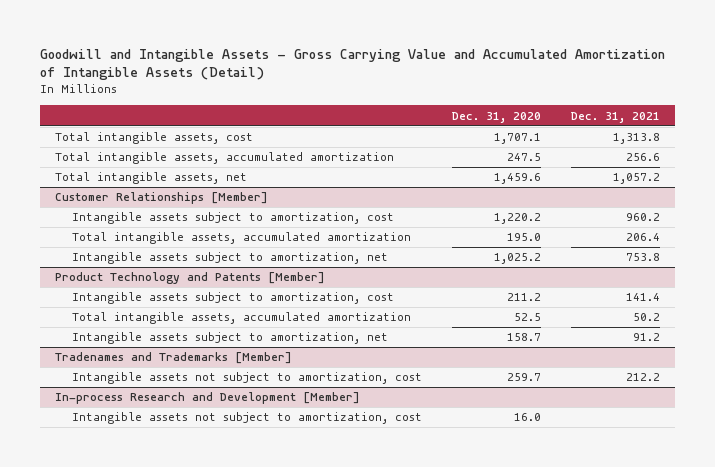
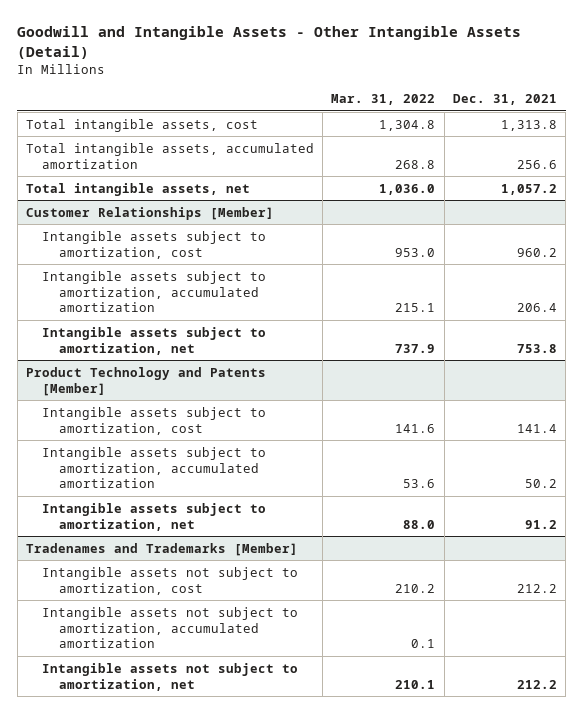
- Goodwill and Intangible Assets - Gross Carrying Value and Accumulated Amortization of Intangible Assets (Detail)
+ Goodwill and Intangible Assets - Other Intangible Assets (Detail)
- | Dec. 31, 2020 | Dec. 31, 2021
+ | Mar. 31, 2022 | Dec. 31, 2021
@ Customer Relationships [Member]
- Total intangible assets, accumulated amortization | 195.0 | 206.4
+ Intangible assets subject to amortization, accumulated amortization | 215.1 | 206.4
@ Product Technology and Patents [Member]
- Total intangible assets, accumulated amortization | 52.5 | 50.2
+ Intangible assets subject to amortization, accumulated amortization | 53.6 | 50.2
- In-process Research and Development [Member]
- Intangible assets not subject to amortization, cost | 16.0 |
@ Tradenames and Trademarks [Member]
+ Intangible assets not subject to amortization, accumulated amortization | 0.1 |
+ Intangible assets not subject to amortization, net | 210.1 | 212.2

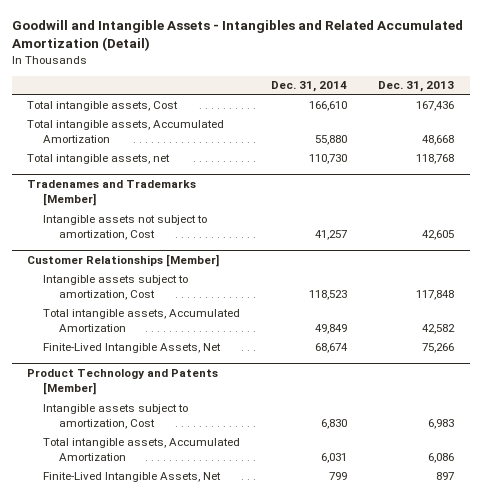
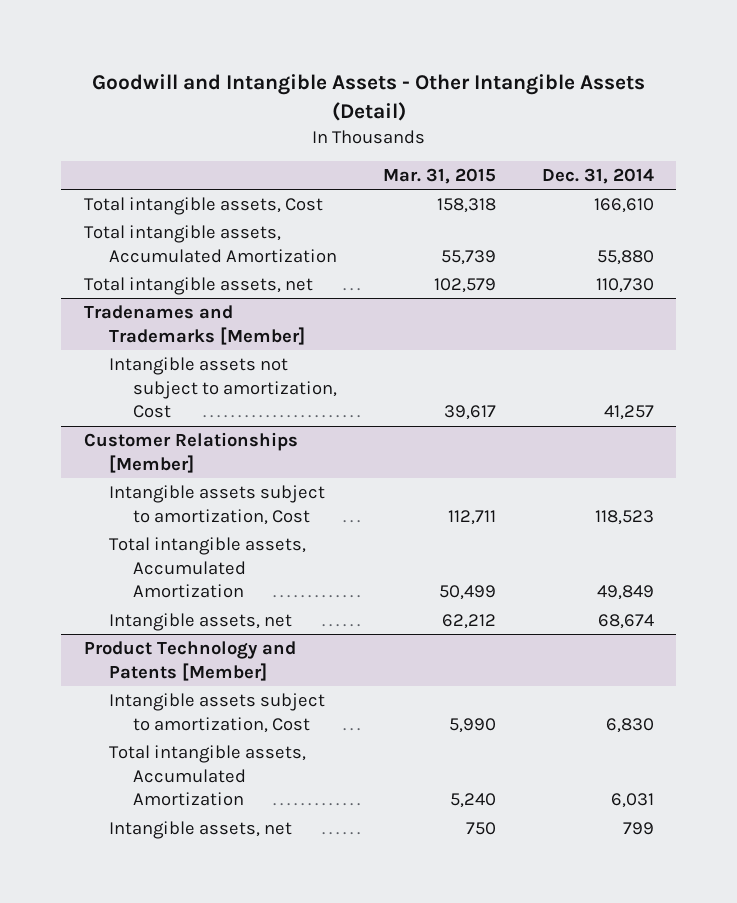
- Goodwill and Intangible Assets - Intangibles and Related Accumulated Amortization (Detail)
+ Goodwill and Intangible Assets - Other Intangible Assets (Detail)
- | Dec. 31, 2014 | Dec. 31, 2013
+ | Mar. 31, 2015 | Dec. 31, 2014
@ Customer Relationships [Member]
- Finite-Lived Intangible Assets, Net | 68,674 | 75,266
+ Intangible assets, net | 62,212 | 68,674
@ Product Technology and Patents [Member]
- Finite-Lived Intangible Assets, Net | 799 | 897
+ Intangible assets, net | 750 | 799

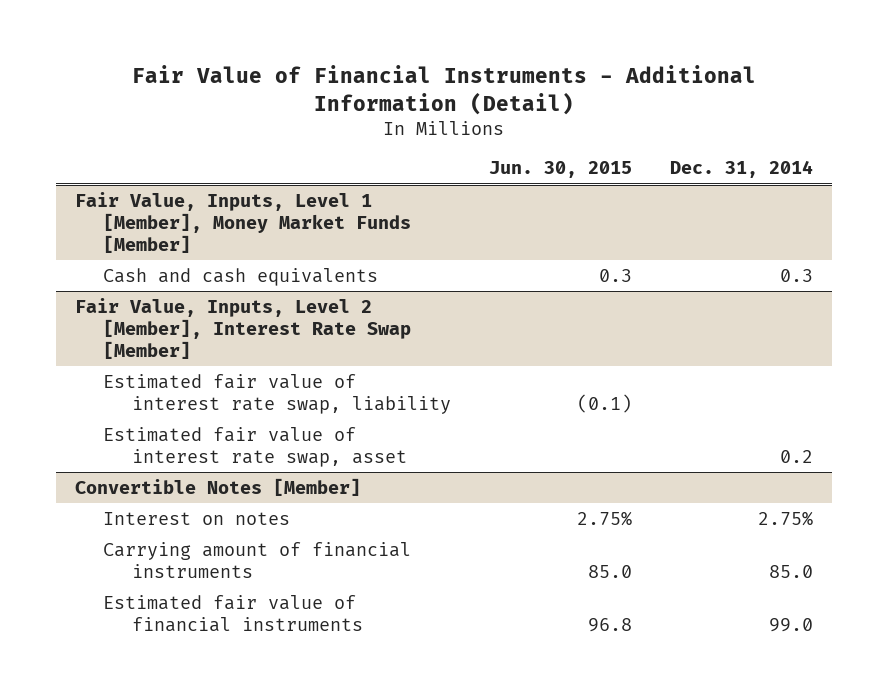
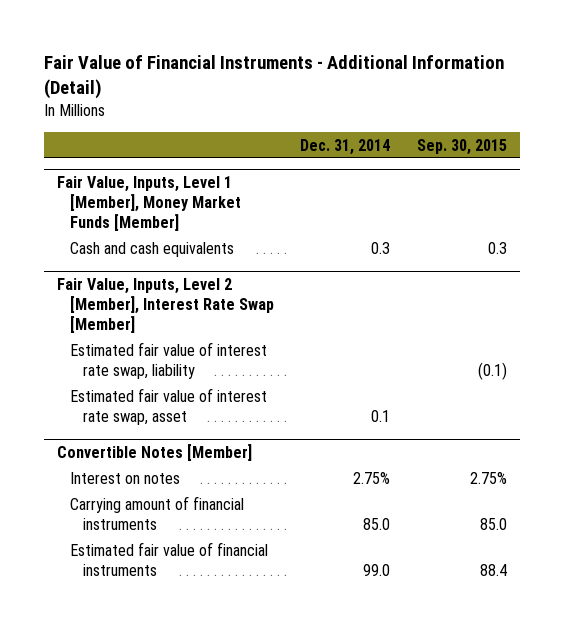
- | Jun. 30, 2015 | Dec. 31, 2014
+ | Dec. 31, 2014 | Sep. 30, 2015
@ Fair Value, Inputs, Level 2 [Member], Interest Rate Swap [Member]
- Estimated fair value of interest rate swap, asset | | 0.2
+ Estimated fair value of interest rate swap, asset | 0.1 |

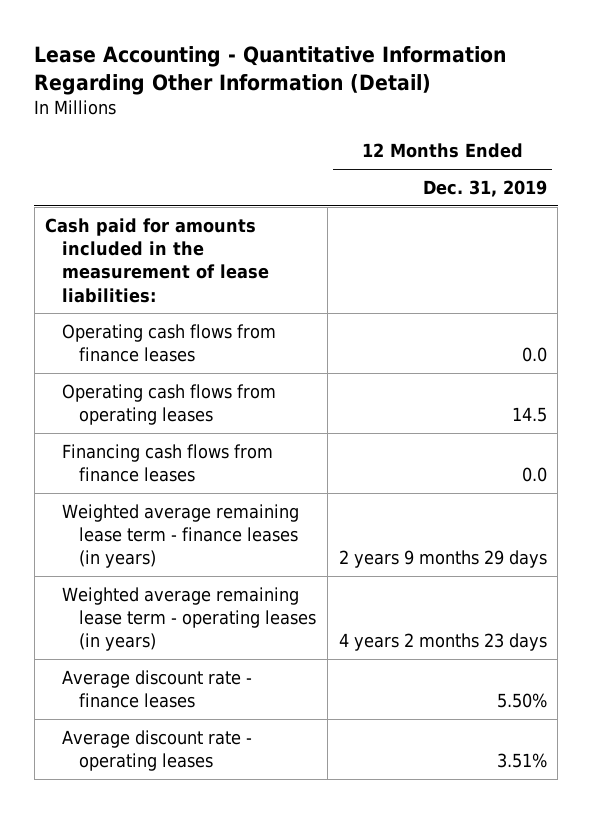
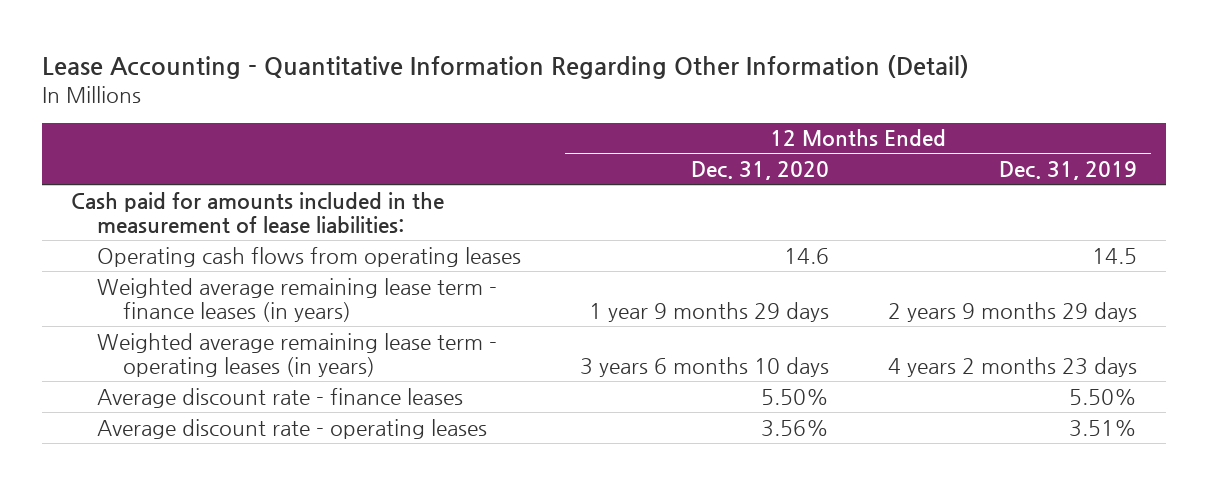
- | 12 Months Ended Dec. 31, 2019
+ | 12 Months Ended Dec. 31, 2020 | 12 Months Ended Dec. 31, 2019
- Operating cash flows from finance leases | 0.0
- Financing cash flows from finance leases | 0.0

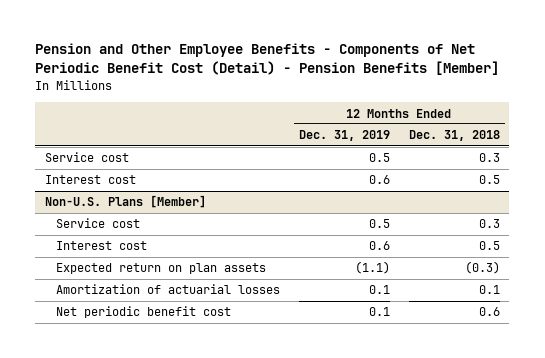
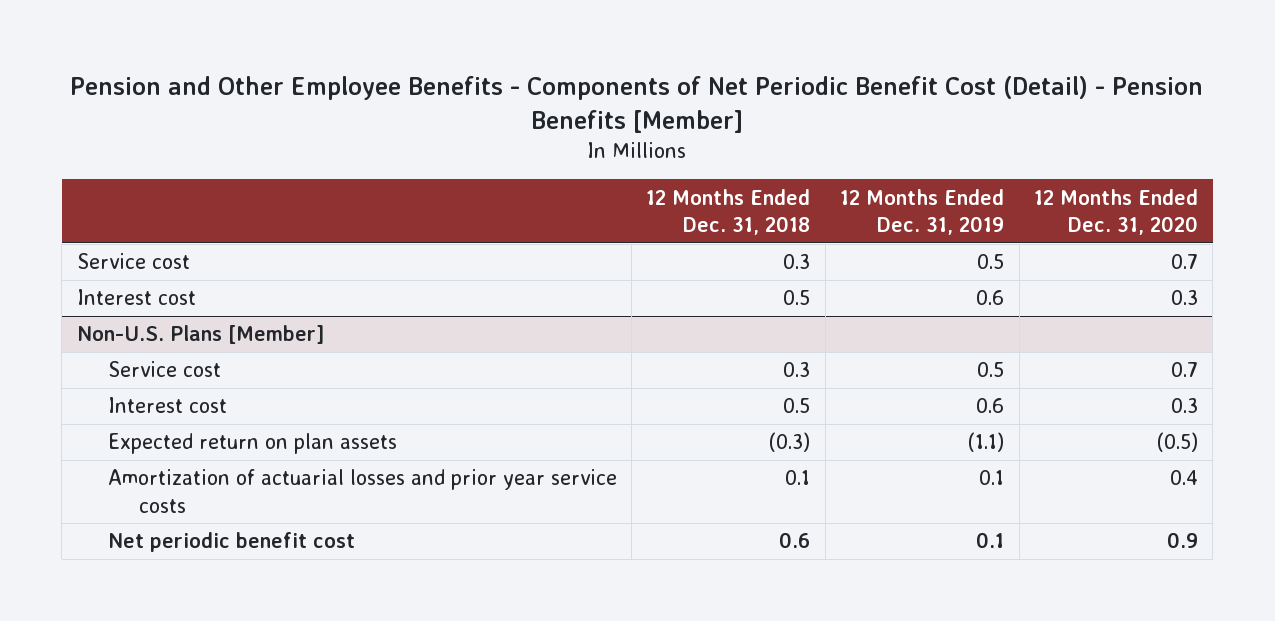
- | 12 Months Ended Dec. 31, 2019 | 12 Months Ended Dec. 31, 2018
+ | 12 Months Ended Dec. 31, 2018 | 12 Months Ended Dec. 31, 2019 | 12 Months Ended Dec. 31, 2020
@ Non-U.S. Plans [Member]
- Amortization of actuarial losses | 0.1 | 0.1
+ Amortization of actuarial losses and prior year service costs | 0.1 | 0.1 | 0.4

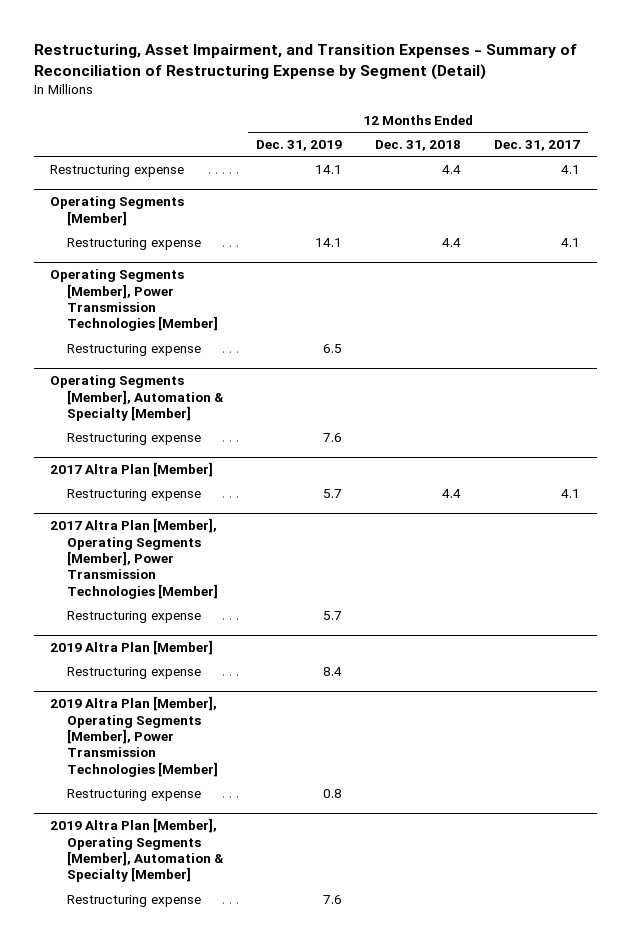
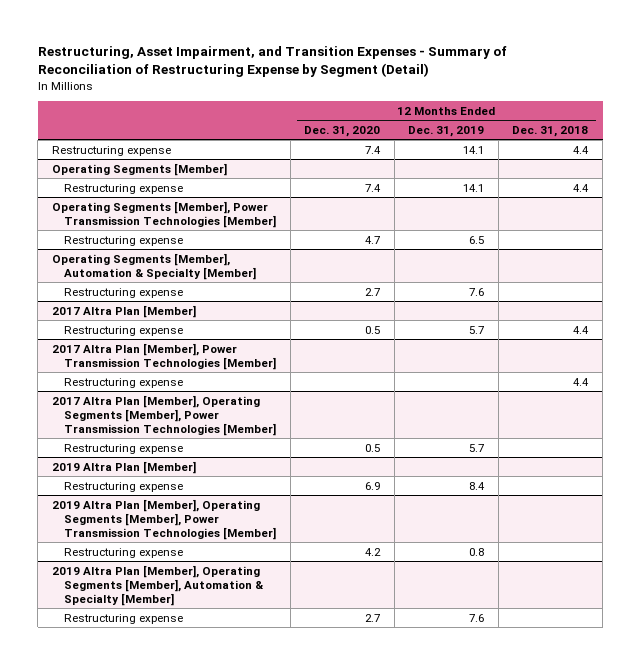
- | 12 Months Ended Dec. 31, 2019 | 12 Months Ended Dec. 31, 2018 | 12 Months Ended Dec. 31, 2017
+ | 12 Months Ended Dec. 31, 2020 | 12 Months Ended Dec. 31, 2019 | 12 Months Ended Dec. 31, 2018
+ 2017 Altra Plan [Member], Power Transmission Technologies [Member]
+ Restructuring expense | | | 4.4

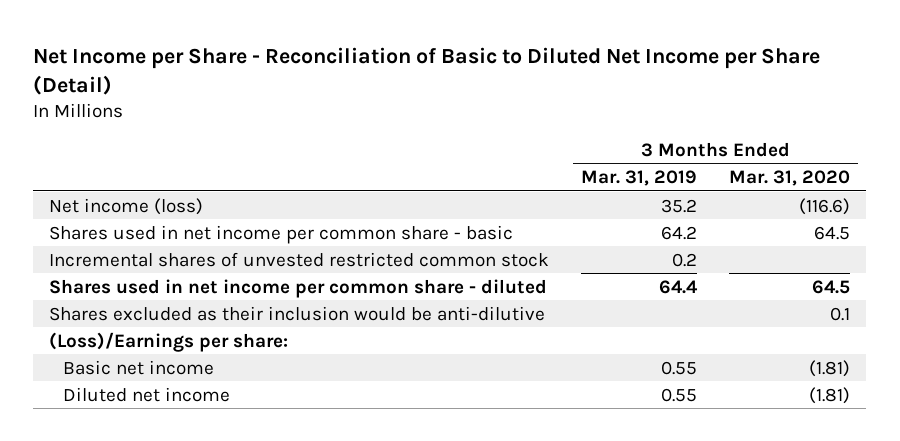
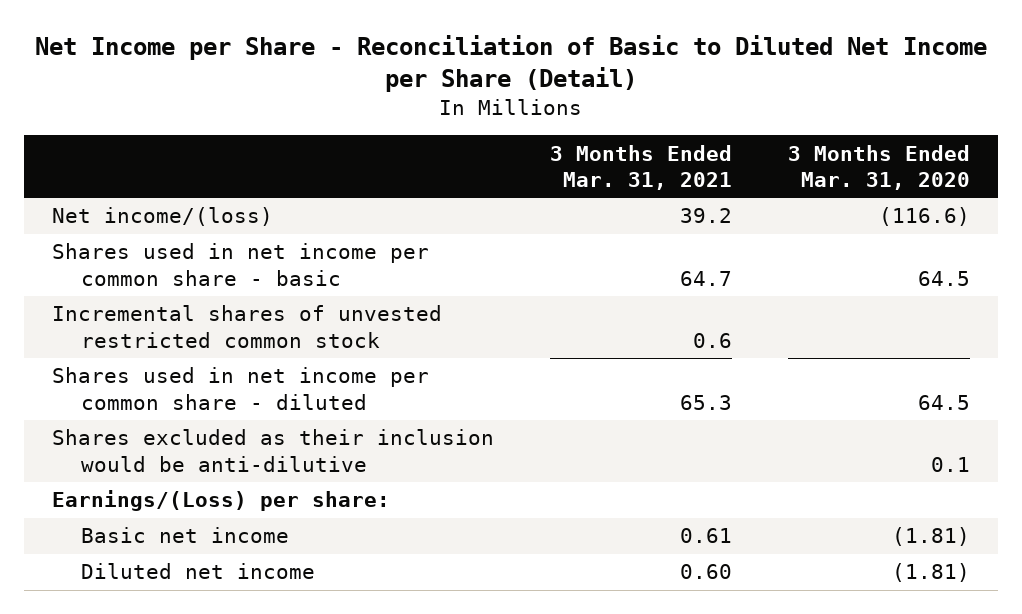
- | 3 Months Ended Mar. 31, 2019 | 3 Months Ended Mar. 31, 2020
+ | 3 Months Ended Mar. 31, 2021 | 3 Months Ended Mar. 31, 2020
- Net income (loss) | 35.2 | (116.6)
+ Net income/(loss) | 39.2 | (116.6)
- (Loss)/Earnings per share:
+ Earnings/(Loss) per share:

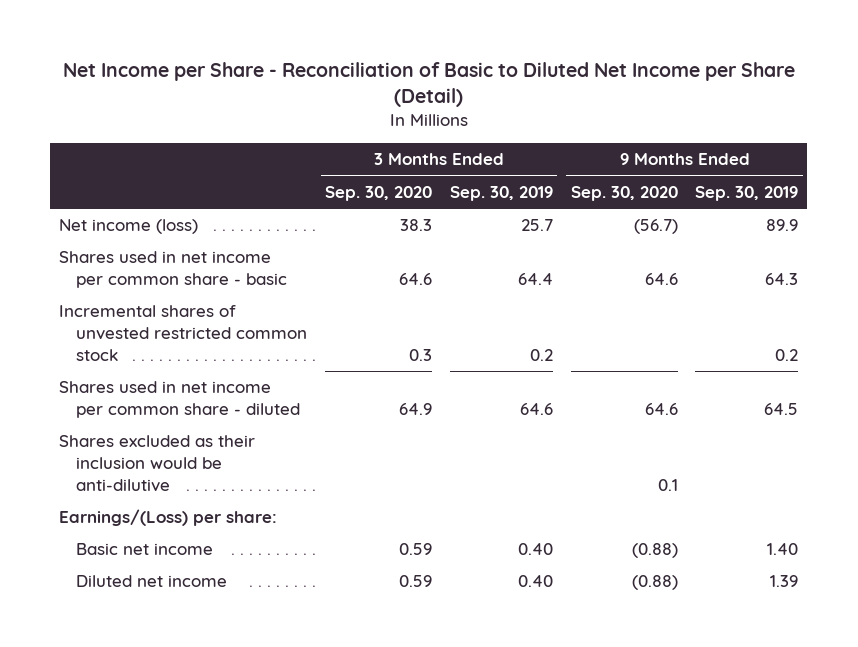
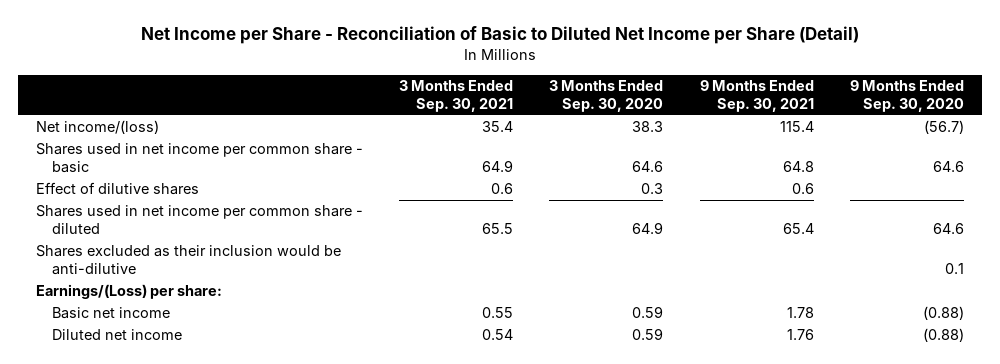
- | 3 Months Ended Sep. 30, 2020 | 3 Months Ended Sep. 30, 2019 | 9 Months Ended Sep. 30, 2020 | 9 Months Ended Sep. 30, 2019
+ | 3 Months Ended Sep. 30, 2021 | 3 Months Ended Sep. 30, 2020 | 9 Months Ended Sep. 30, 2021 | 9 Months Ended Sep. 30, 2020
- Net income (loss) | 38.3 | 25.7 | (56.7) | 89.9
+ Net income/(loss) | 35.4 | 38.3 | 115.4 | (56.7)
- Incremental shares of unvested restricted common stock | 0.3 | 0.2 | | 0.2
+ Effect of dilutive shares | 0.6 | 0.3 | 0.6 |

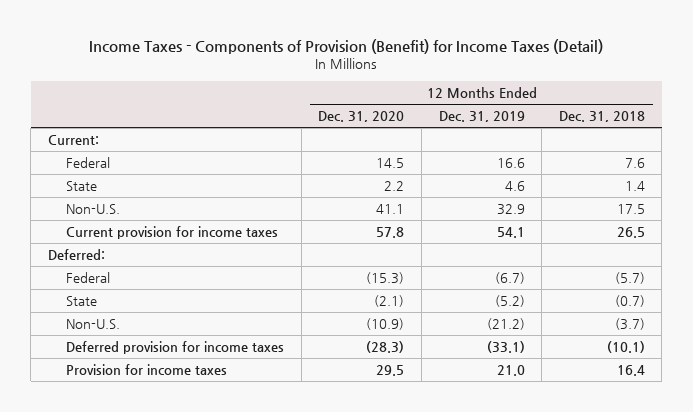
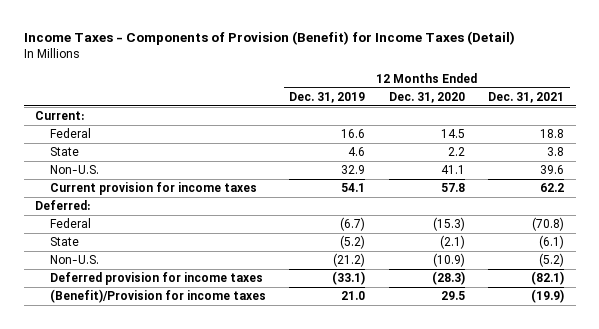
- | 12 Months Ended Dec. 31, 2020 | 12 Months Ended Dec. 31, 2019 | 12 Months Ended Dec. 31, 2018
+ | 12 Months Ended Dec. 31, 2019 | 12 Months Ended Dec. 31, 2020 | 12 Months Ended Dec. 31, 2021
- Provision for income taxes | 29.5 | 21.0 | 16.4
+ (Benefit)/Provision for income taxes | 21.0 | 29.5 | (19.9)

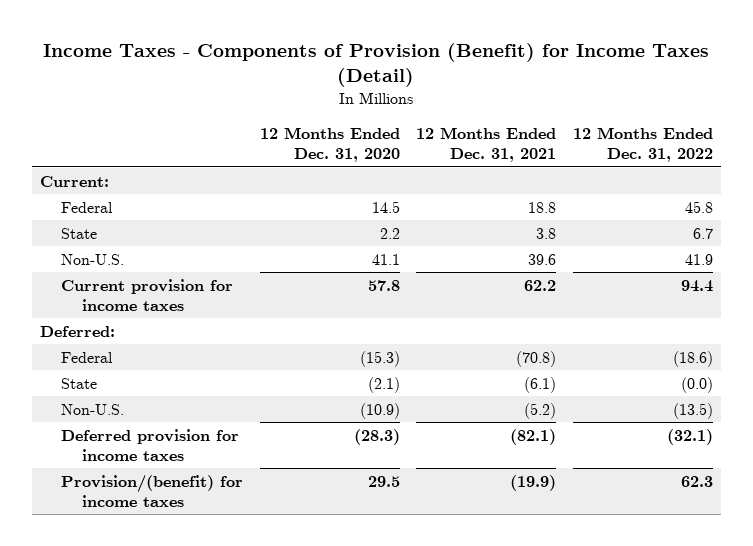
- | 12 Months Ended Dec. 31, 2019 | 12 Months Ended Dec. 31, 2020 | 12 Months Ended Dec. 31, 2021
+ | 12 Months Ended Dec. 31, 2020 | 12 Months Ended Dec. 31, 2021 | 12 Months Ended Dec. 31, 2022
- (Benefit)/Provision for income taxes | 21.0 | 29.5 | (19.9)
+ Provision/(benefit) for income taxes | 29.5 | (19.9) | 62.3

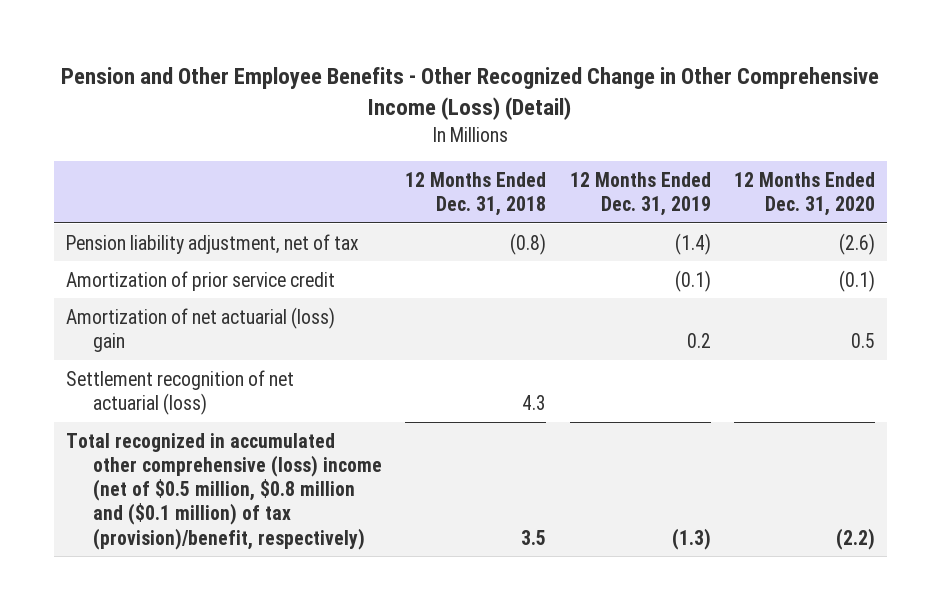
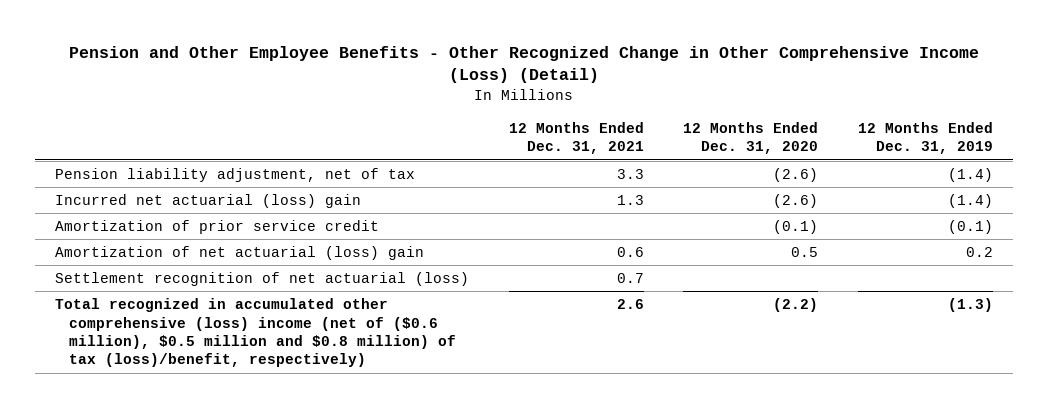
- | 12 Months Ended Dec. 31, 2018 | 12 Months Ended Dec. 31, 2019 | 12 Months Ended Dec. 31, 2020
+ | 12 Months Ended Dec. 31, 2021 | 12 Months Ended Dec. 31, 2020 | 12 Months Ended Dec. 31, 2019
+ Incurred net actuarial (loss) gain | 1.3 | (2.6) | (1.4)
- Total recognized in accumulated other comprehensive (loss) income (net of $0.5 million, $0.8 million and ($0.1 million) of tax (provision)/benefit, respectively) | 3.5 | (1.3) | (2.2)
+ Total recognized in accumulated other comprehensive (loss) income (net of ($0.6 million), $0.5 million and $0.8 million) of tax (loss)/benefit, respectively) | 2.6 | (2.2) | (1.3)

